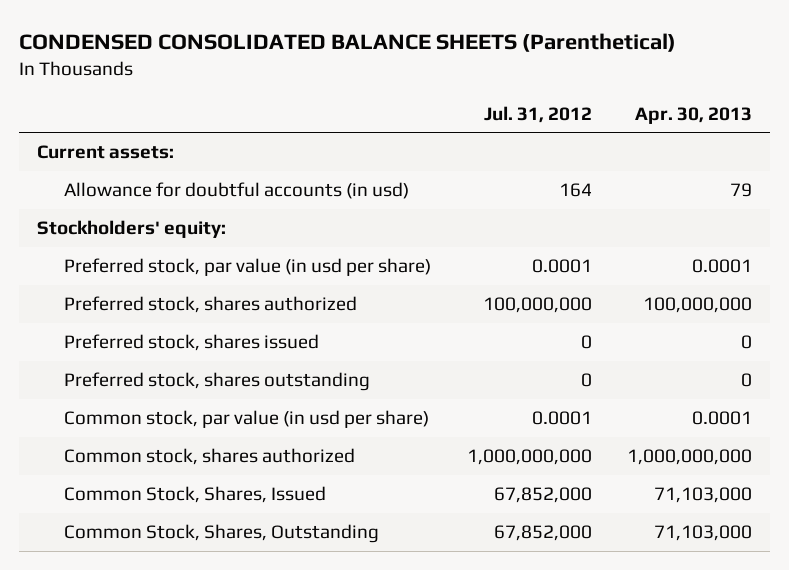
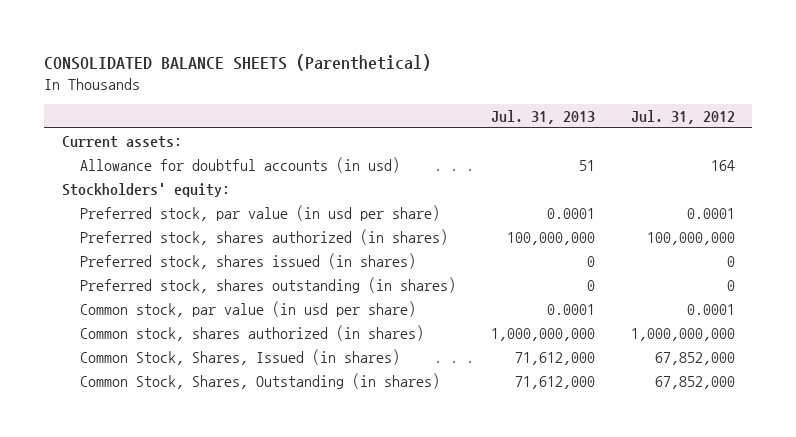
- CONDENSED CONSOLIDATED BALANCE SHEETS (Parenthetical)
+ CONSOLIDATED BALANCE SHEETS (Parenthetical)
- | Jul. 31, 2012 | Apr. 30, 2013
+ | Jul. 31, 2013 | Jul. 31, 2012
- Preferred stock, shares authorized | 100,000,000 | 100,000,000
- Preferred stock, shares issued | 0 | 0
- Preferred stock, shares outstanding | 0 | 0
+ Preferred stock, shares authorized (in shares) | 100,000,000 | 100,000,000
+ Preferred stock, shares issued (in shares) | 0 | 0
+ Preferred stock, shares outstanding (in shares) | 0 | 0
- Common stock, shares authorized | 1,000,000,000 | 1,000,000,000
- Common Stock, Shares, Issued | 67,852,000 | 71,103,000
- Common Stock, Shares, Outstanding | 67,852,000 | 71,103,000
+ Common stock, shares authorized (in shares) | 1,000,000,000 | 1,000,000,000
+ Common Stock, Shares, Issued (in shares) | 71,612,000 | 67,852,000
+ Common Stock, Shares, Outstanding (in shares) | 71,612,000 | 67,852,000

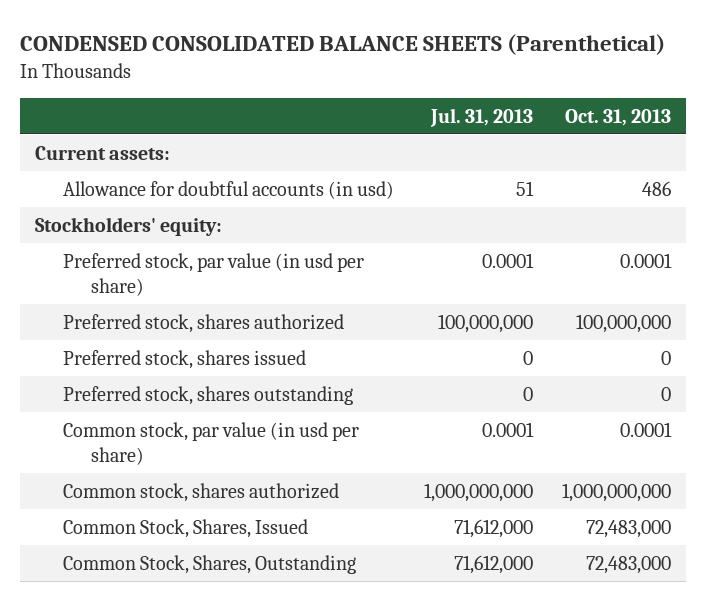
- CONSOLIDATED BALANCE SHEETS (Parenthetical)
+ CONDENSED CONSOLIDATED BALANCE SHEETS (Parenthetical)
- | Jul. 31, 2013 | Jul. 31, 2012
+ | Jul. 31, 2013 | Oct. 31, 2013
- Preferred stock, shares authorized (in shares) | 100,000,000 | 100,000,000
- Preferred stock, shares issued (in shares) | 0 | 0
- Preferred stock, shares outstanding (in shares) | 0 | 0
+ Preferred stock, shares authorized | 100,000,000 | 100,000,000
+ Preferred stock, shares issued | 0 | 0
+ Preferred stock, shares outstanding | 0 | 0
- Common stock, shares authorized (in shares) | 1,000,000,000 | 1,000,000,000
- Common Stock, Shares, Issued (in shares) | 71,612,000 | 67,852,000
- Common Stock, Shares, Outstanding (in shares) | 71,612,000 | 67,852,000
+ Common stock, shares authorized | 1,000,000,000 | 1,000,000,000
+ Common Stock, Shares, Issued | 71,612,000 | 72,483,000
+ Common Stock, Shares, Outstanding | 71,612,000 | 72,483,000

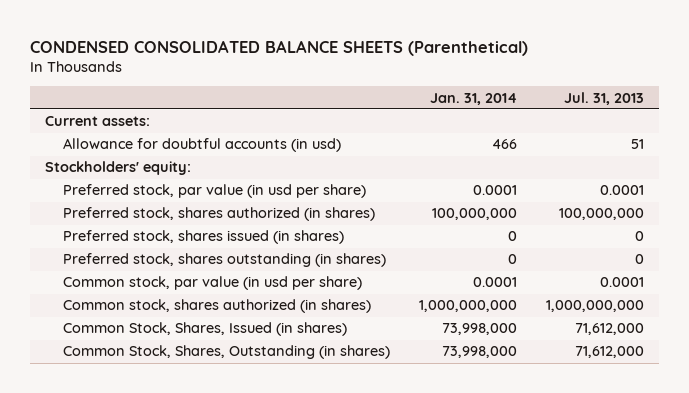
- | Jul. 31, 2013 | Oct. 31, 2013
+ | Jan. 31, 2014 | Jul. 31, 2013
- Preferred stock, shares authorized | 100,000,000 | 100,000,000
- Preferred stock, shares issued | 0 | 0
- Preferred stock, shares outstanding | 0 | 0
+ Preferred stock, shares authorized (in shares) | 100,000,000 | 100,000,000
+ Preferred stock, shares issued (in shares) | 0 | 0
+ Preferred stock, shares outstanding (in shares) | 0 | 0
- Common stock, shares authorized | 1,000,000,000 | 1,000,000,000
- Common Stock, Shares, Issued | 71,612,000 | 72,483,000
- Common Stock, Shares, Outstanding | 71,612,000 | 72,483,000
+ Common stock, shares authorized (in shares) | 1,000,000,000 | 1,000,000,000
+ Common Stock, Shares, Issued (in shares) | 73,998,000 | 71,612,000
+ Common Stock, Shares, Outstanding (in shares) | 73,998,000 | 71,612,000

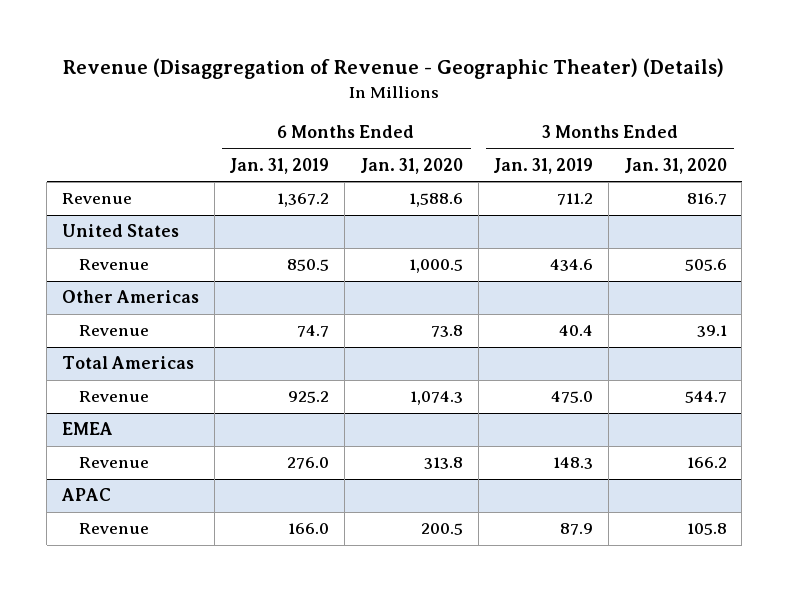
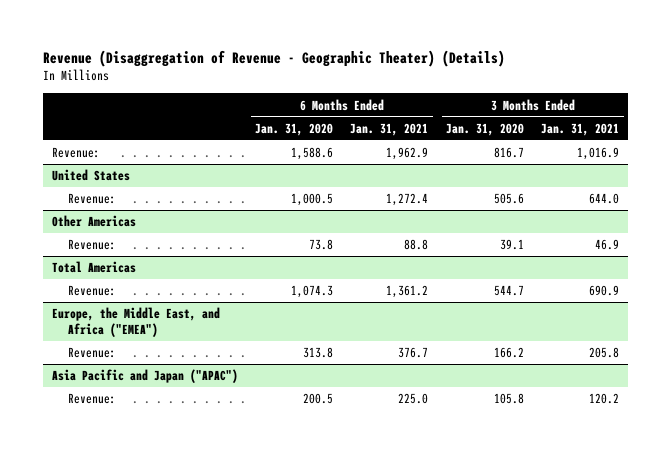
- | 6 Months Ended Jan. 31, 2019 | 6 Months Ended Jan. 31, 2020 | 3 Months Ended Jan. 31, 2019 | 3 Months Ended Jan. 31, 2020
+ | 6 Months Ended Jan. 31, 2020 | 6 Months Ended Jan. 31, 2021 | 3 Months Ended Jan. 31, 2020 | 3 Months Ended Jan. 31, 2021
- Revenue | 1,367.2 | 1,588.6 | 711.2 | 816.7
+ Revenue: | 1,588.6 | 1,962.9 | 816.7 | 1,016.9
@ United States
- Revenue | 850.5 | 1,000.5 | 434.6 | 505.6
+ Revenue: | 1,000.5 | 1,272.4 | 505.6 | 644.0
@ Other Americas
- Revenue | 74.7 | 73.8 | 40.4 | 39.1
+ Revenue: | 73.8 | 88.8 | 39.1 | 46.9
@ Total Americas
- Revenue | 925.2 | 1,074.3 | 475.0 | 544.7
- EMEA
- Revenue | 276.0 | 313.8 | 148.3 | 166.2
- APAC
- Revenue | 166.0 | 200.5 | 87.9 | 105.8
@ Total Americas
+ Revenue: | 1,074.3 | 1,361.2 | 544.7 | 690.9
+ Europe, the Middle East, and Africa ("EMEA")
+ Revenue: | 313.8 | 376.7 | 166.2 | 205.8
+ Asia Pacific and Japan ("APAC")
+ Revenue: | 200.5 | 225.0 | 105.8 | 120.2

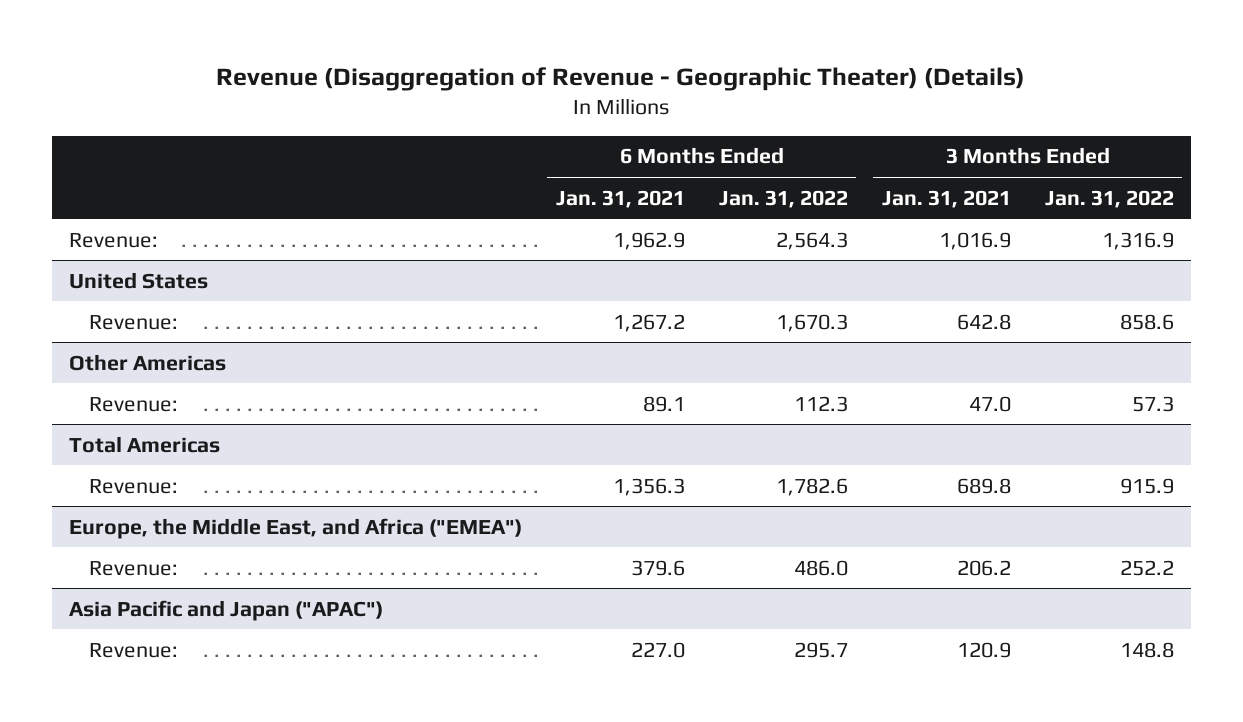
- | 6 Months Ended Jan. 31, 2020 | 6 Months Ended Jan. 31, 2021 | 3 Months Ended Jan. 31, 2020 | 3 Months Ended Jan. 31, 2021
+ | 6 Months Ended Jan. 31, 2021 | 6 Months Ended Jan. 31, 2022 | 3 Months Ended Jan. 31, 2021 | 3 Months Ended Jan. 31, 2022
@ United States
- Revenue: | 1,000.5 | 1,272.4 | 505.6 | 644.0
+ Revenue: | 1,267.2 | 1,670.3 | 642.8 | 858.6
@ Other Americas
- Revenue: | 73.8 | 88.8 | 39.1 | 46.9
+ Revenue: | 89.1 | 112.3 | 47.0 | 57.3
@ Total Americas
- Revenue: | 1,074.3 | 1,361.2 | 544.7 | 690.9
+ Revenue: | 1,356.3 | 1,782.6 | 689.8 | 915.9
@ Europe, the Middle East, and Africa ("EMEA")
- Revenue: | 313.8 | 376.7 | 166.2 | 205.8
+ Revenue: | 379.6 | 486.0 | 206.2 | 252.2
@ Asia Pacific and Japan ("APAC")
- Revenue: | 200.5 | 225.0 | 105.8 | 120.2
+ Revenue: | 227.0 | 295.7 | 120.9 | 148.8

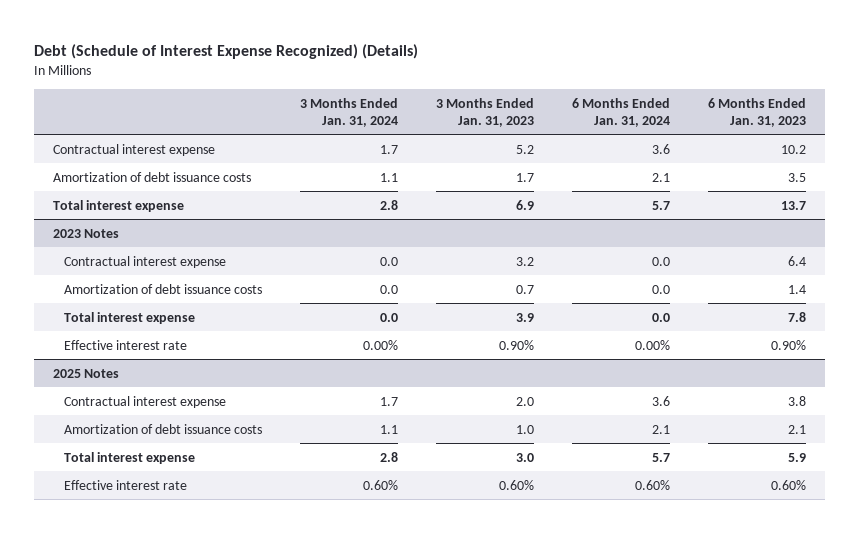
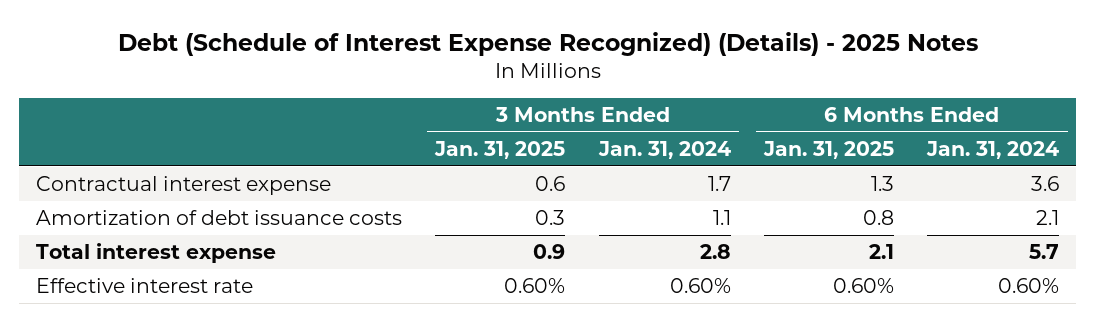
- Debt (Schedule of Interest Expense Recognized) (Details)
+ Debt (Schedule of Interest Expense Recognized) (Details) - 2025 Notes
- | 3 Months Ended Jan. 31, 2024 | 3 Months Ended Jan. 31, 2023 | 6 Months Ended Jan. 31, 2024 | 6 Months Ended Jan. 31, 2023
+ | 3 Months Ended Jan. 31, 2025 | 3 Months Ended Jan. 31, 2024 | 6 Months Ended Jan. 31, 2025 | 6 Months Ended Jan. 31, 2024
- 2023 Notes
- Contractual interest expense | 0.0 | 3.2 | 0.0 | 6.4
- Amortization of debt issuance costs | 0.0 | 0.7 | 0.0 | 1.4
- Total interest expense | 0.0 | 3.9 | 0.0 | 7.8
- Effective interest rate | 0.00% | 0.90% | 0.00% | 0.90%
- 2025 Notes
- Contractual interest expense | 1.7 | 2.0 | 3.6 | 3.8
- Amortization of debt issuance costs | 1.1 | 1.0 | 2.1 | 2.1
- Total interest expense | 2.8 | 3.0 | 5.7 | 5.9

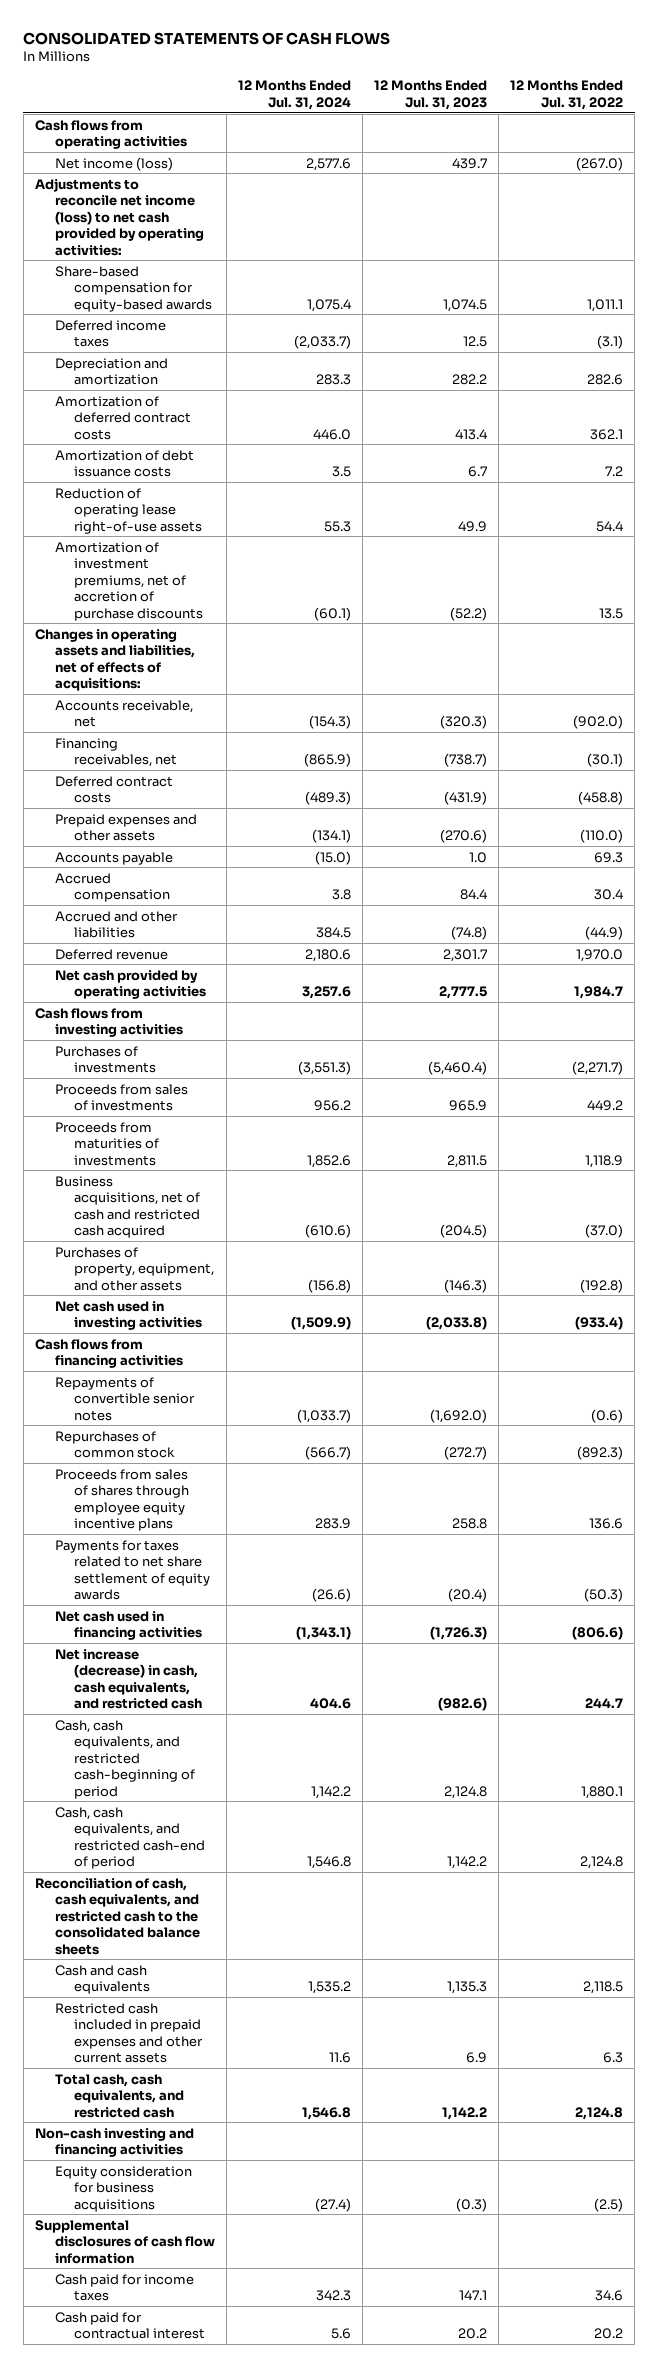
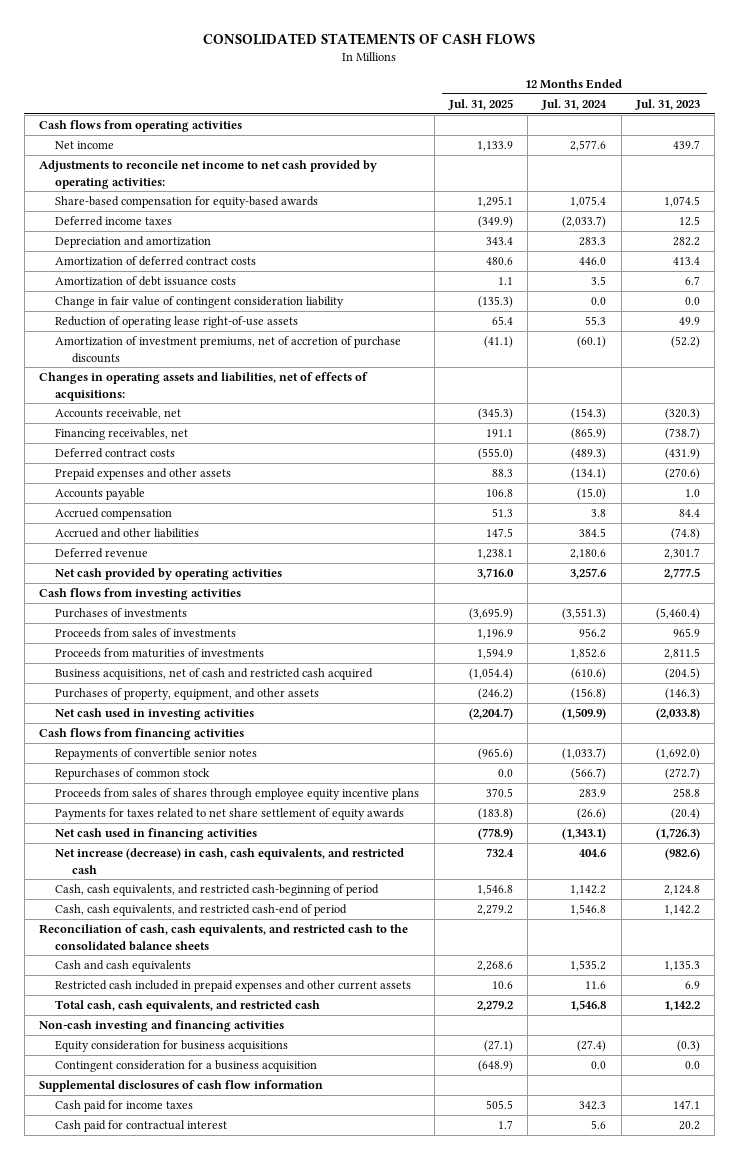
- | 12 Months Ended Jul. 31, 2024 | 12 Months Ended Jul. 31, 2023 | 12 Months Ended Jul. 31, 2022
+ | 12 Months Ended Jul. 31, 2025 | 12 Months Ended Jul. 31, 2024 | 12 Months Ended Jul. 31, 2023
- Net income (loss) | 2,577.6 | 439.7 | (267.0)
- Adjustments to reconcile net income (loss) to net cash provided by operating activities:
+ Net income | 1,133.9 | 2,577.6 | 439.7
+ Adjustments to reconcile net income to net cash provided by operating activities:
+ Change in fair value of contingent consideration liability | (135.3) | 0.0 | 0.0
+ Contingent consideration for a business acquisition | (648.9) | 0.0 | 0.0

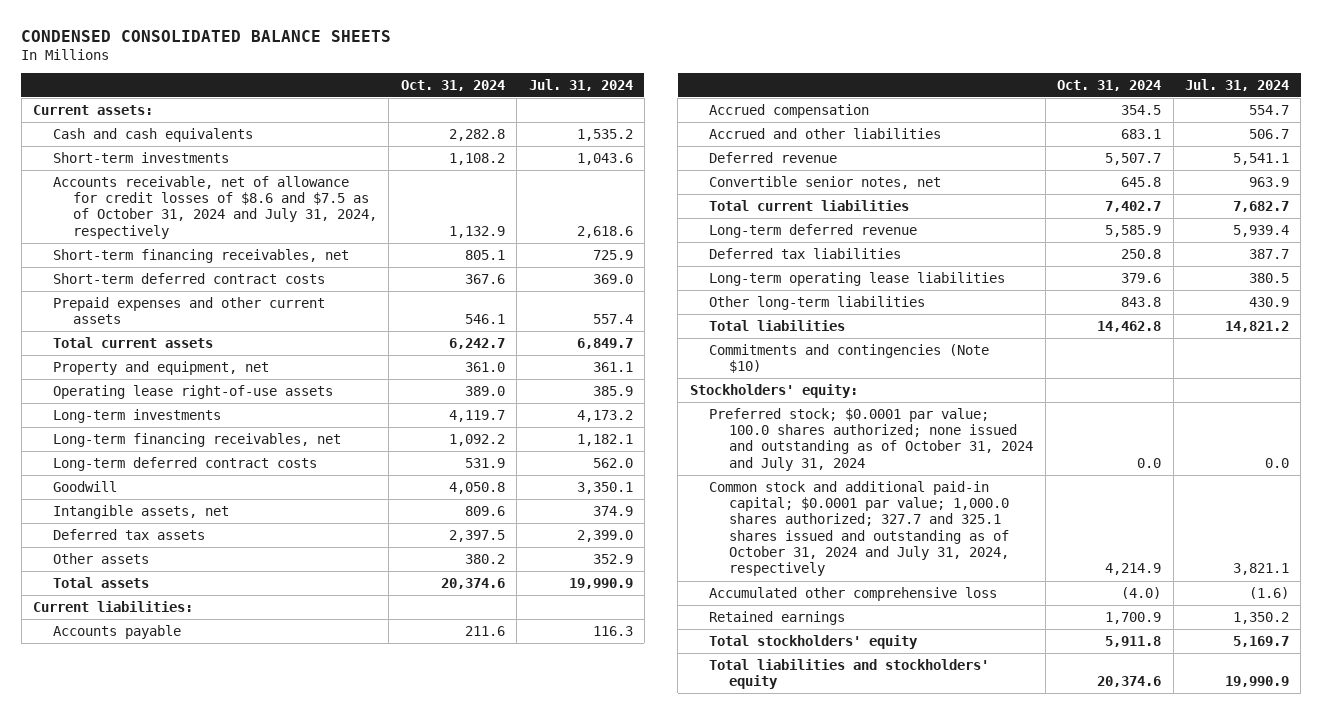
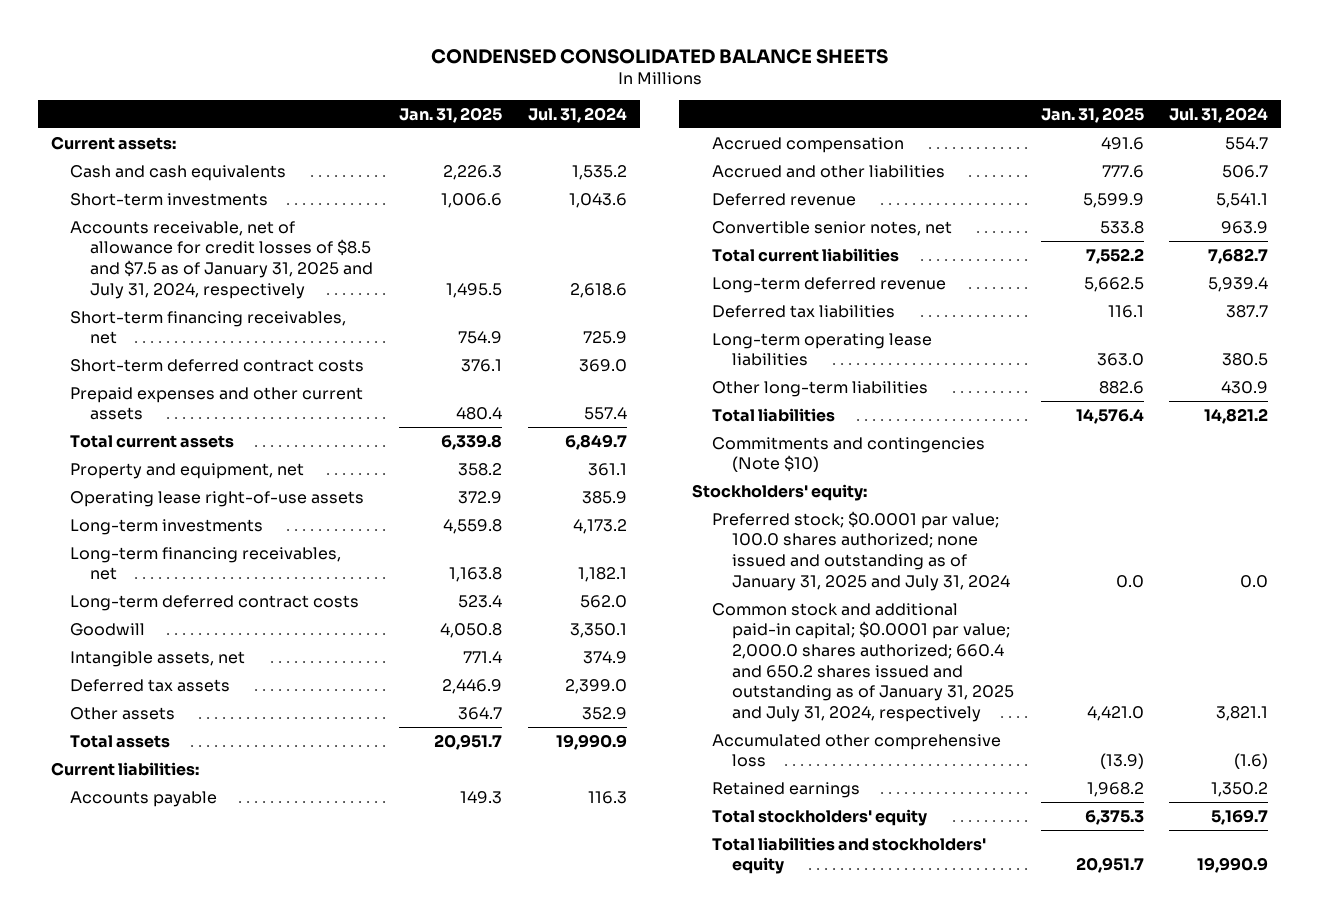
- | Oct. 31, 2024 | Jul. 31, 2024
+ | Jan. 31, 2025 | Jul. 31, 2024
- Accounts receivable, net of allowance for credit losses of $8.6 and $7.5 as of October 31, 2024 and July 31, 2024, respectively | 1,132.9 | 2,618.6
+ Accounts receivable, net of allowance for credit losses of $8.5 and $7.5 as of January 31, 2025 and July 31, 2024, respectively | 1,495.5 | 2,618.6
- Preferred stock; $0.0001 par value; 100.0 shares authorized; none issued and outstanding as of October 31, 2024 and July 31, 2024 | 0.0 | 0.0
- Common stock and additional paid-in capital; $0.0001 par value; 1,000.0 shares authorized; 327.7 and 325.1 shares issued and outstanding as of October 31, 2024 and July 31, 2024, respectively | 4,214.9 | 3,821.1
+ Preferred stock; $0.0001 par value; 100.0 shares authorized; none issued and outstanding as of January 31, 2025 and July 31, 2024 | 0.0 | 0.0
+ Common stock and additional paid-in capital; $0.0001 par value; 2,000.0 shares authorized; 660.4 and 650.2 shares issued and outstanding as of January 31, 2025 and July 31, 2024, respectively | 4,421.0 | 3,821.1

